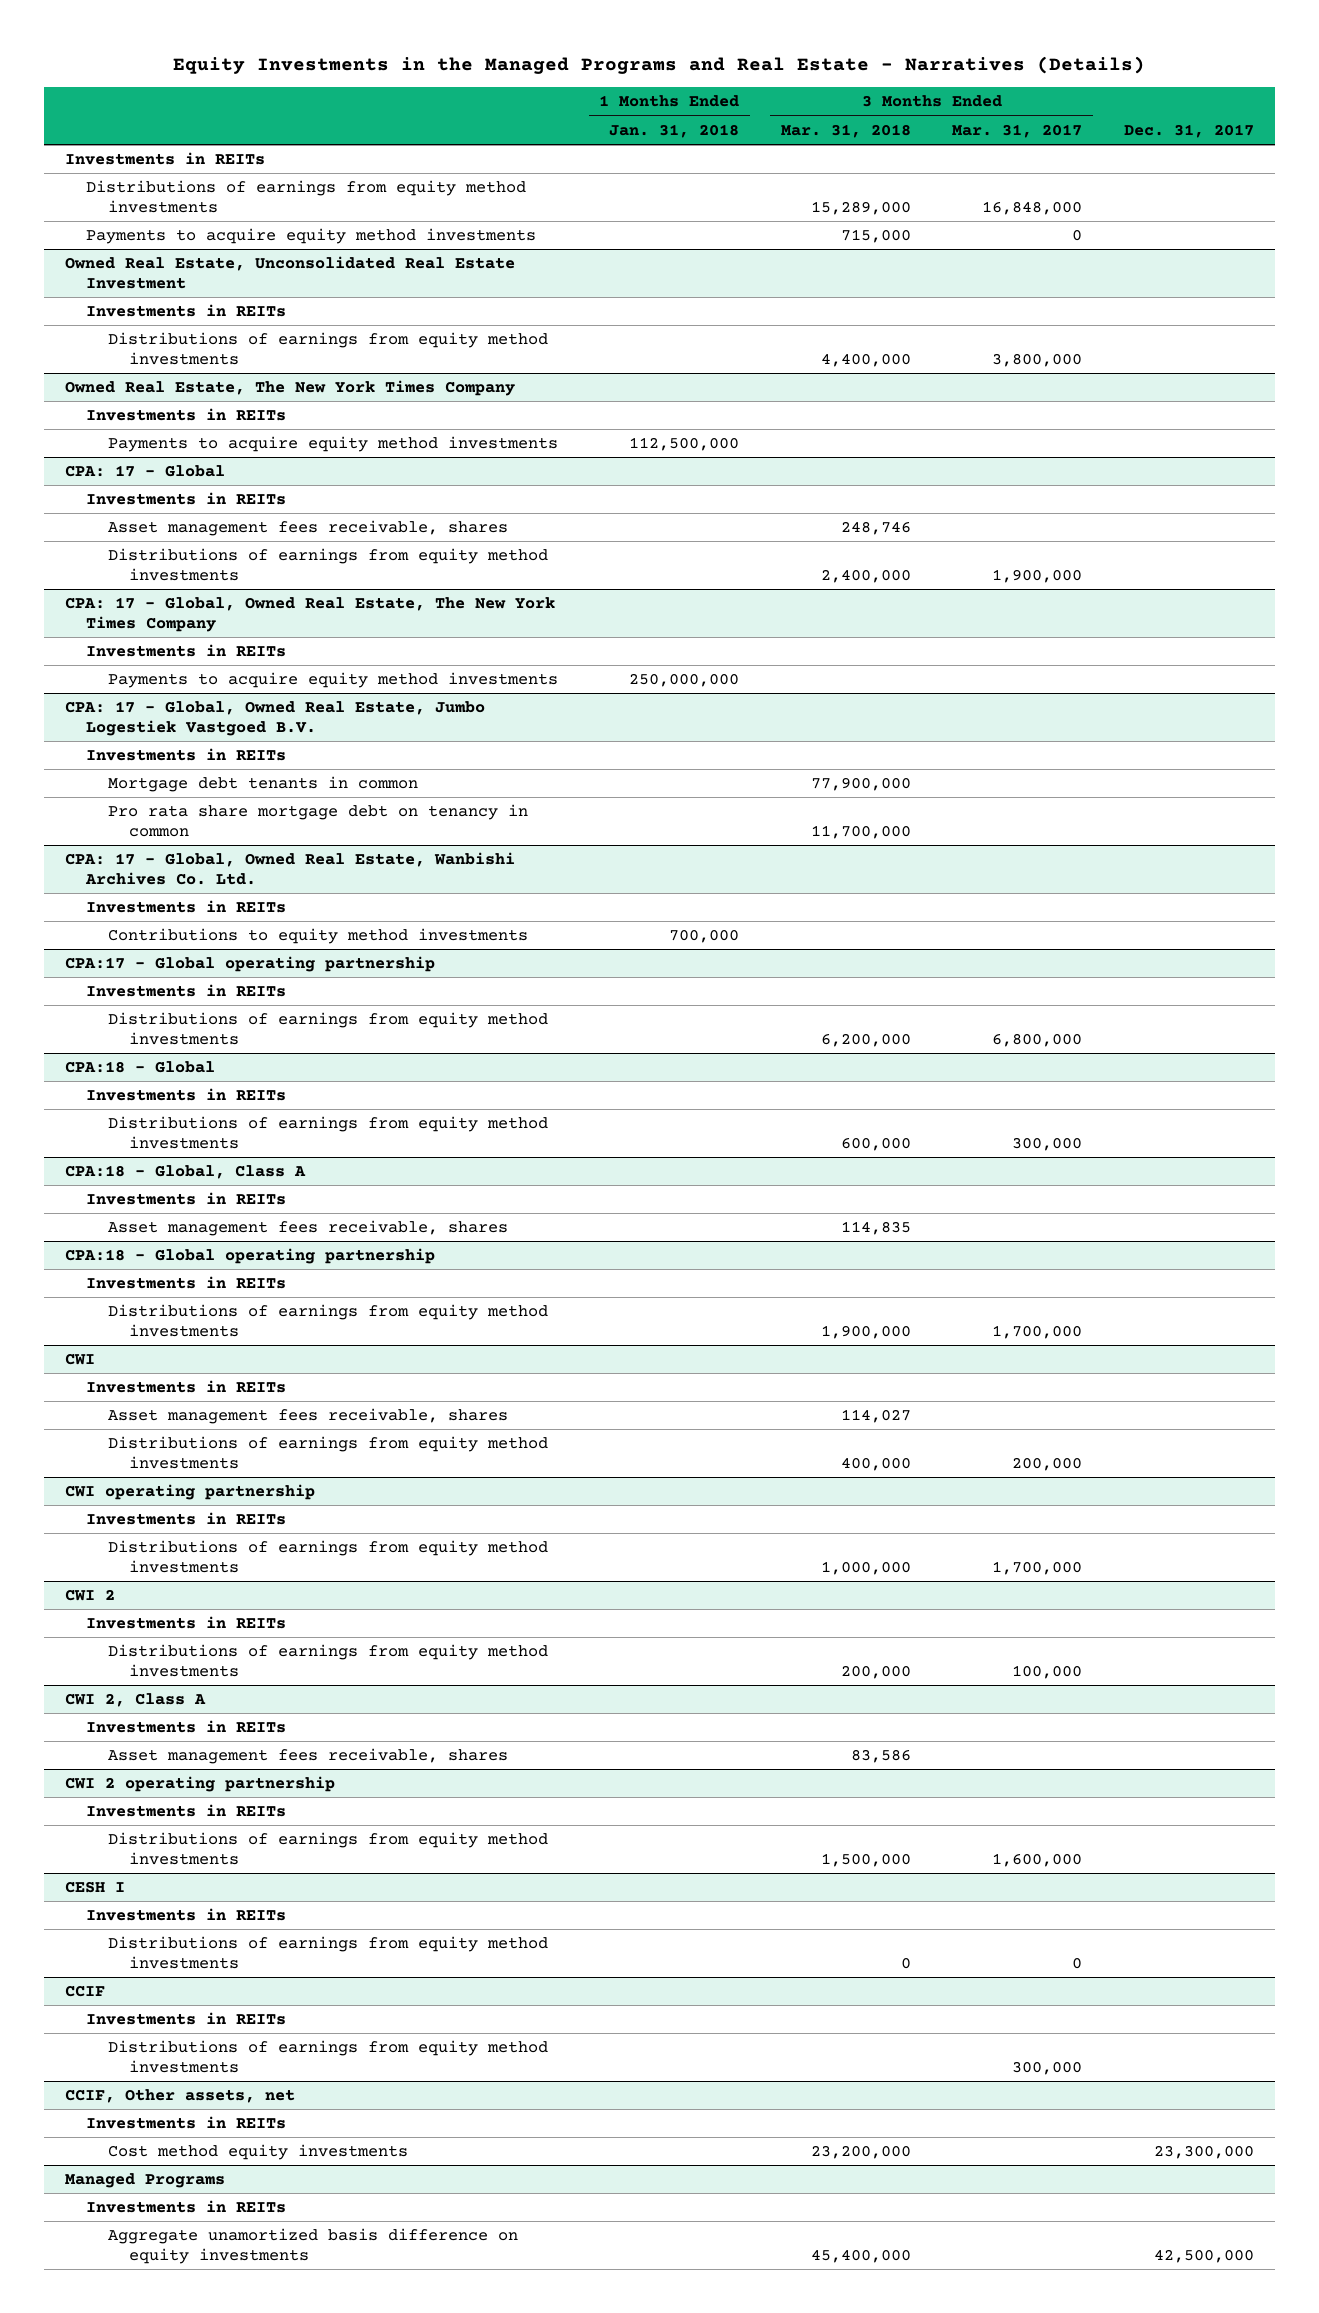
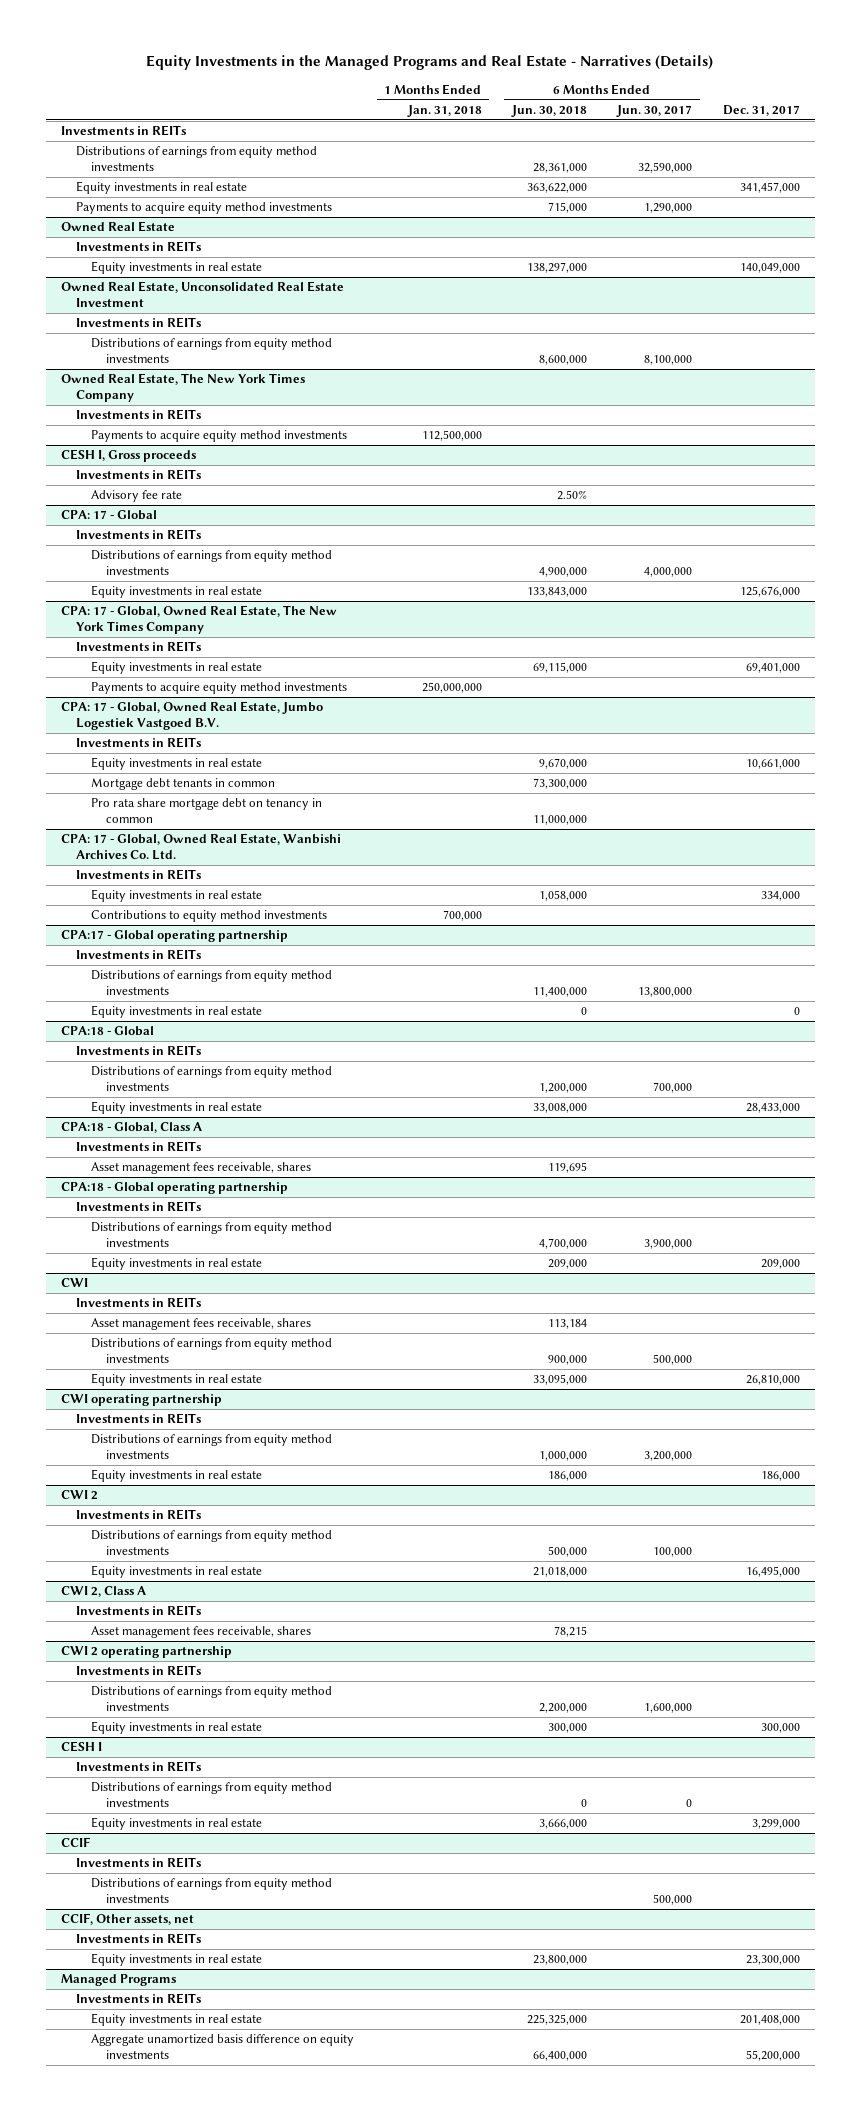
- | 1 Months Ended Jan. 31, 2018 | 3 Months Ended Mar. 31, 2018 | 3 Months Ended Mar. 31, 2017 | Dec. 31, 2017
+ | 1 Months Ended Jan. 31, 2018 | 6 Months Ended Jun. 30, 2018 | 6 Months Ended Jun. 30, 2017 | Dec. 31, 2017
+ Equity investments in real estate | | 363,622,000 | | 341,457,000
+ Owned Real Estate
+ Investments in REITs
+ Equity investments in real estate | | 138,297,000 | | 140,049,000
+ CESH I, Gross proceeds
+ Investments in REITs
+ Advisory fee rate | | 2.50% | |
@ CPA: 17 - Global
- Asset management fees receivable, shares | | 248,746 | |
+ Equity investments in real estate | | 133,843,000 | | 125,676,000
@ CPA: 17 - Global, Owned Real Estate, The New York Times Company
+ Equity investments in real estate | | 69,115,000 | | 69,401,000
@ CPA: 17 - Global, Owned Real Estate, Jumbo Logestiek Vastgoed B.V.
+ Equity investments in real estate | | 9,670,000 | | 10,661,000
@ CPA: 17 - Global, Owned Real Estate, Wanbishi Archives Co. Ltd.
+ Equity investments in real estate | | 1,058,000 | | 334,000
@ CPA:17 - Global operating partnership
+ Equity investments in real estate | | 0 | | 0
@ CPA:18 - Global
+ Equity investments in real estate | | 33,008,000 | | 28,433,000
@ CPA:18 - Global operating partnership
+ Equity investments in real estate | | 209,000 | | 209,000
@ CWI
+ Equity investments in real estate | | 33,095,000 | | 26,810,000
@ CWI operating partnership
+ Equity investments in real estate | | 186,000 | | 186,000
@ CWI 2
+ Equity investments in real estate | | 21,018,000 | | 16,495,000
@ CWI 2 operating partnership
+ Equity investments in real estate | | 300,000 | | 300,000
@ CESH I
+ Equity investments in real estate | | 3,666,000 | | 3,299,000
@ CCIF, Other assets, net
- Cost method equity investments | | 23,200,000 | | 23,300,000
+ Equity investments in real estate | | 23,800,000 | | 23,300,000
@ Managed Programs
- Aggregate unamortized basis difference on equity investments | | 45,400,000 | | 42,500,000
+ Equity investments in real estate | | 225,325,000 | | 201,408,000
+ Aggregate unamortized basis difference on equity investments | | 66,400,000 | | 55,200,000

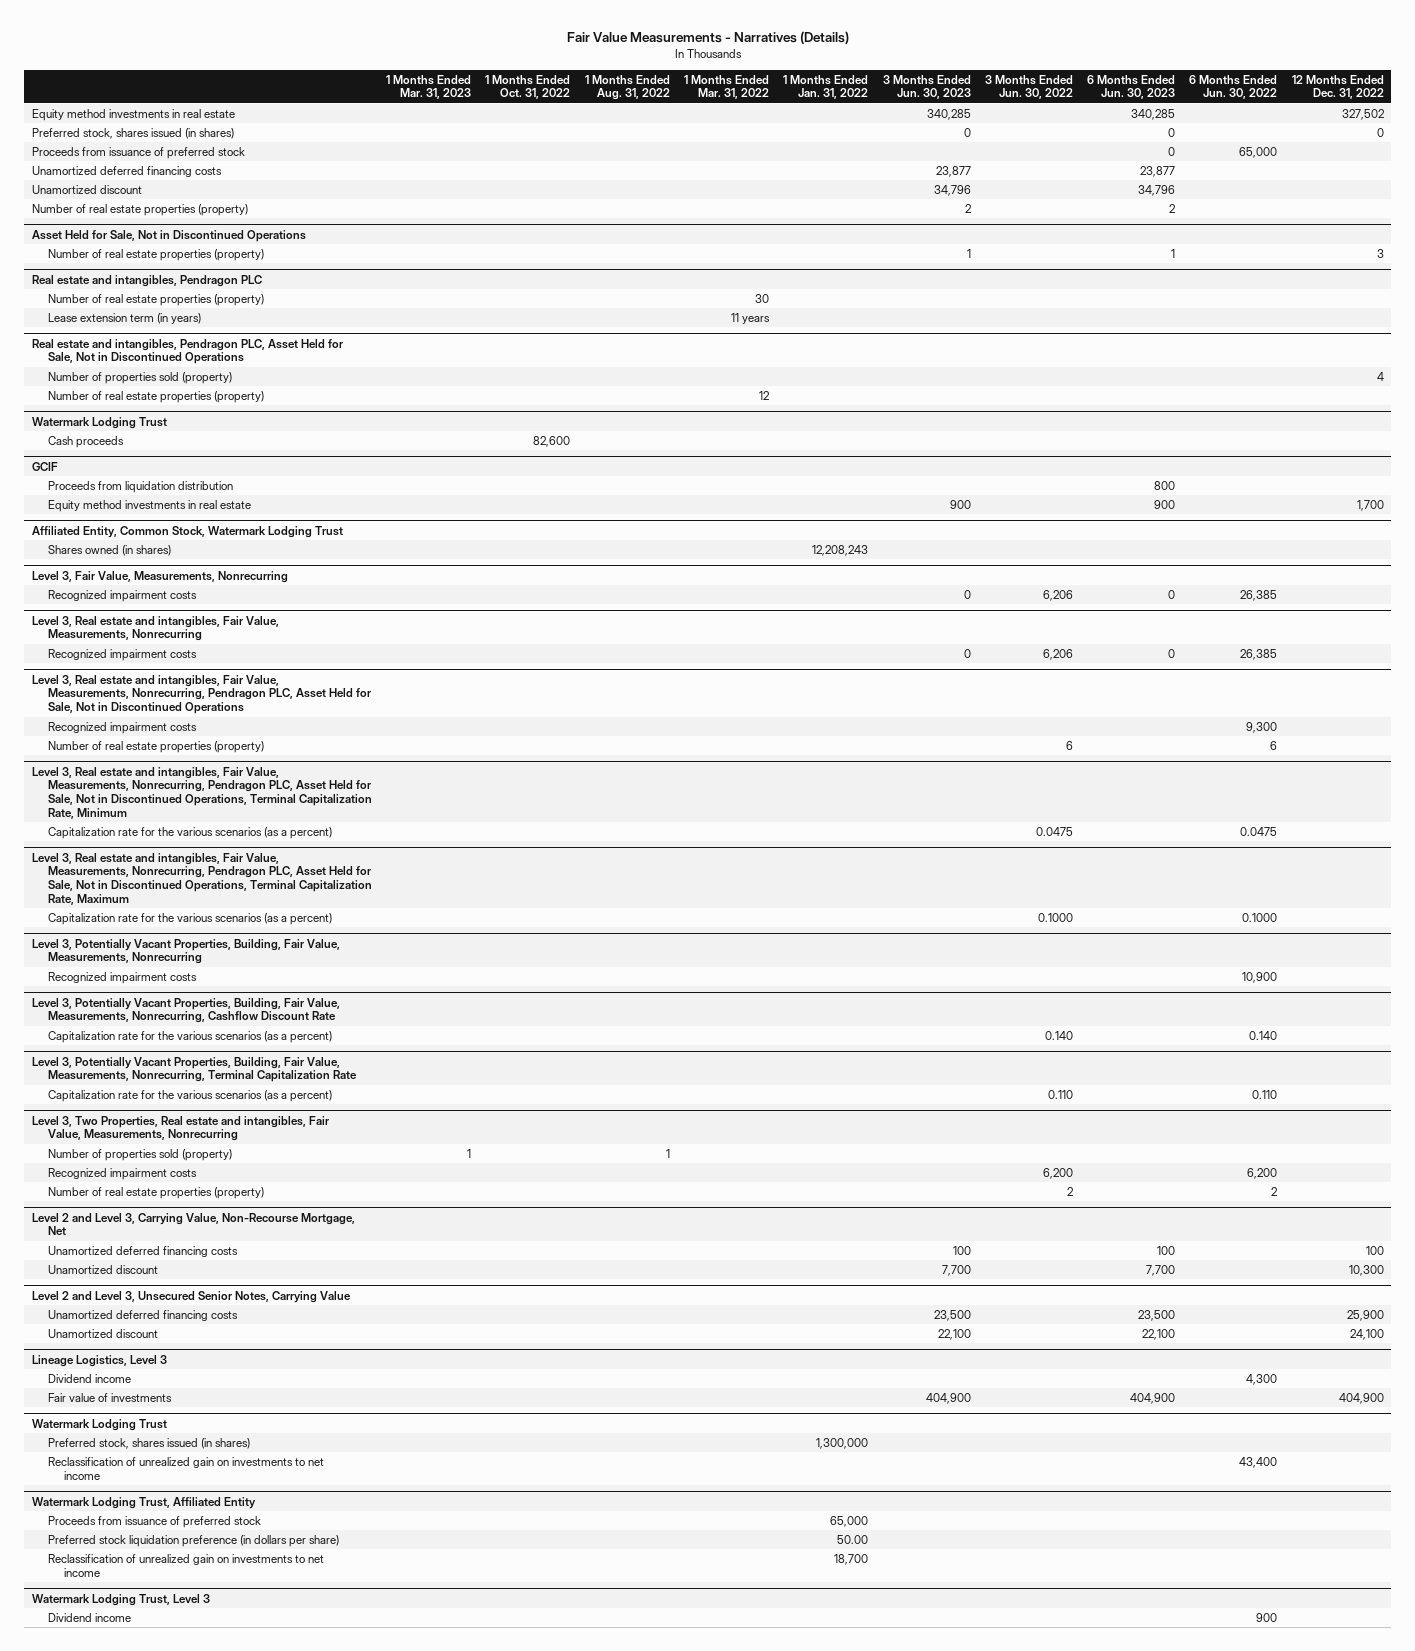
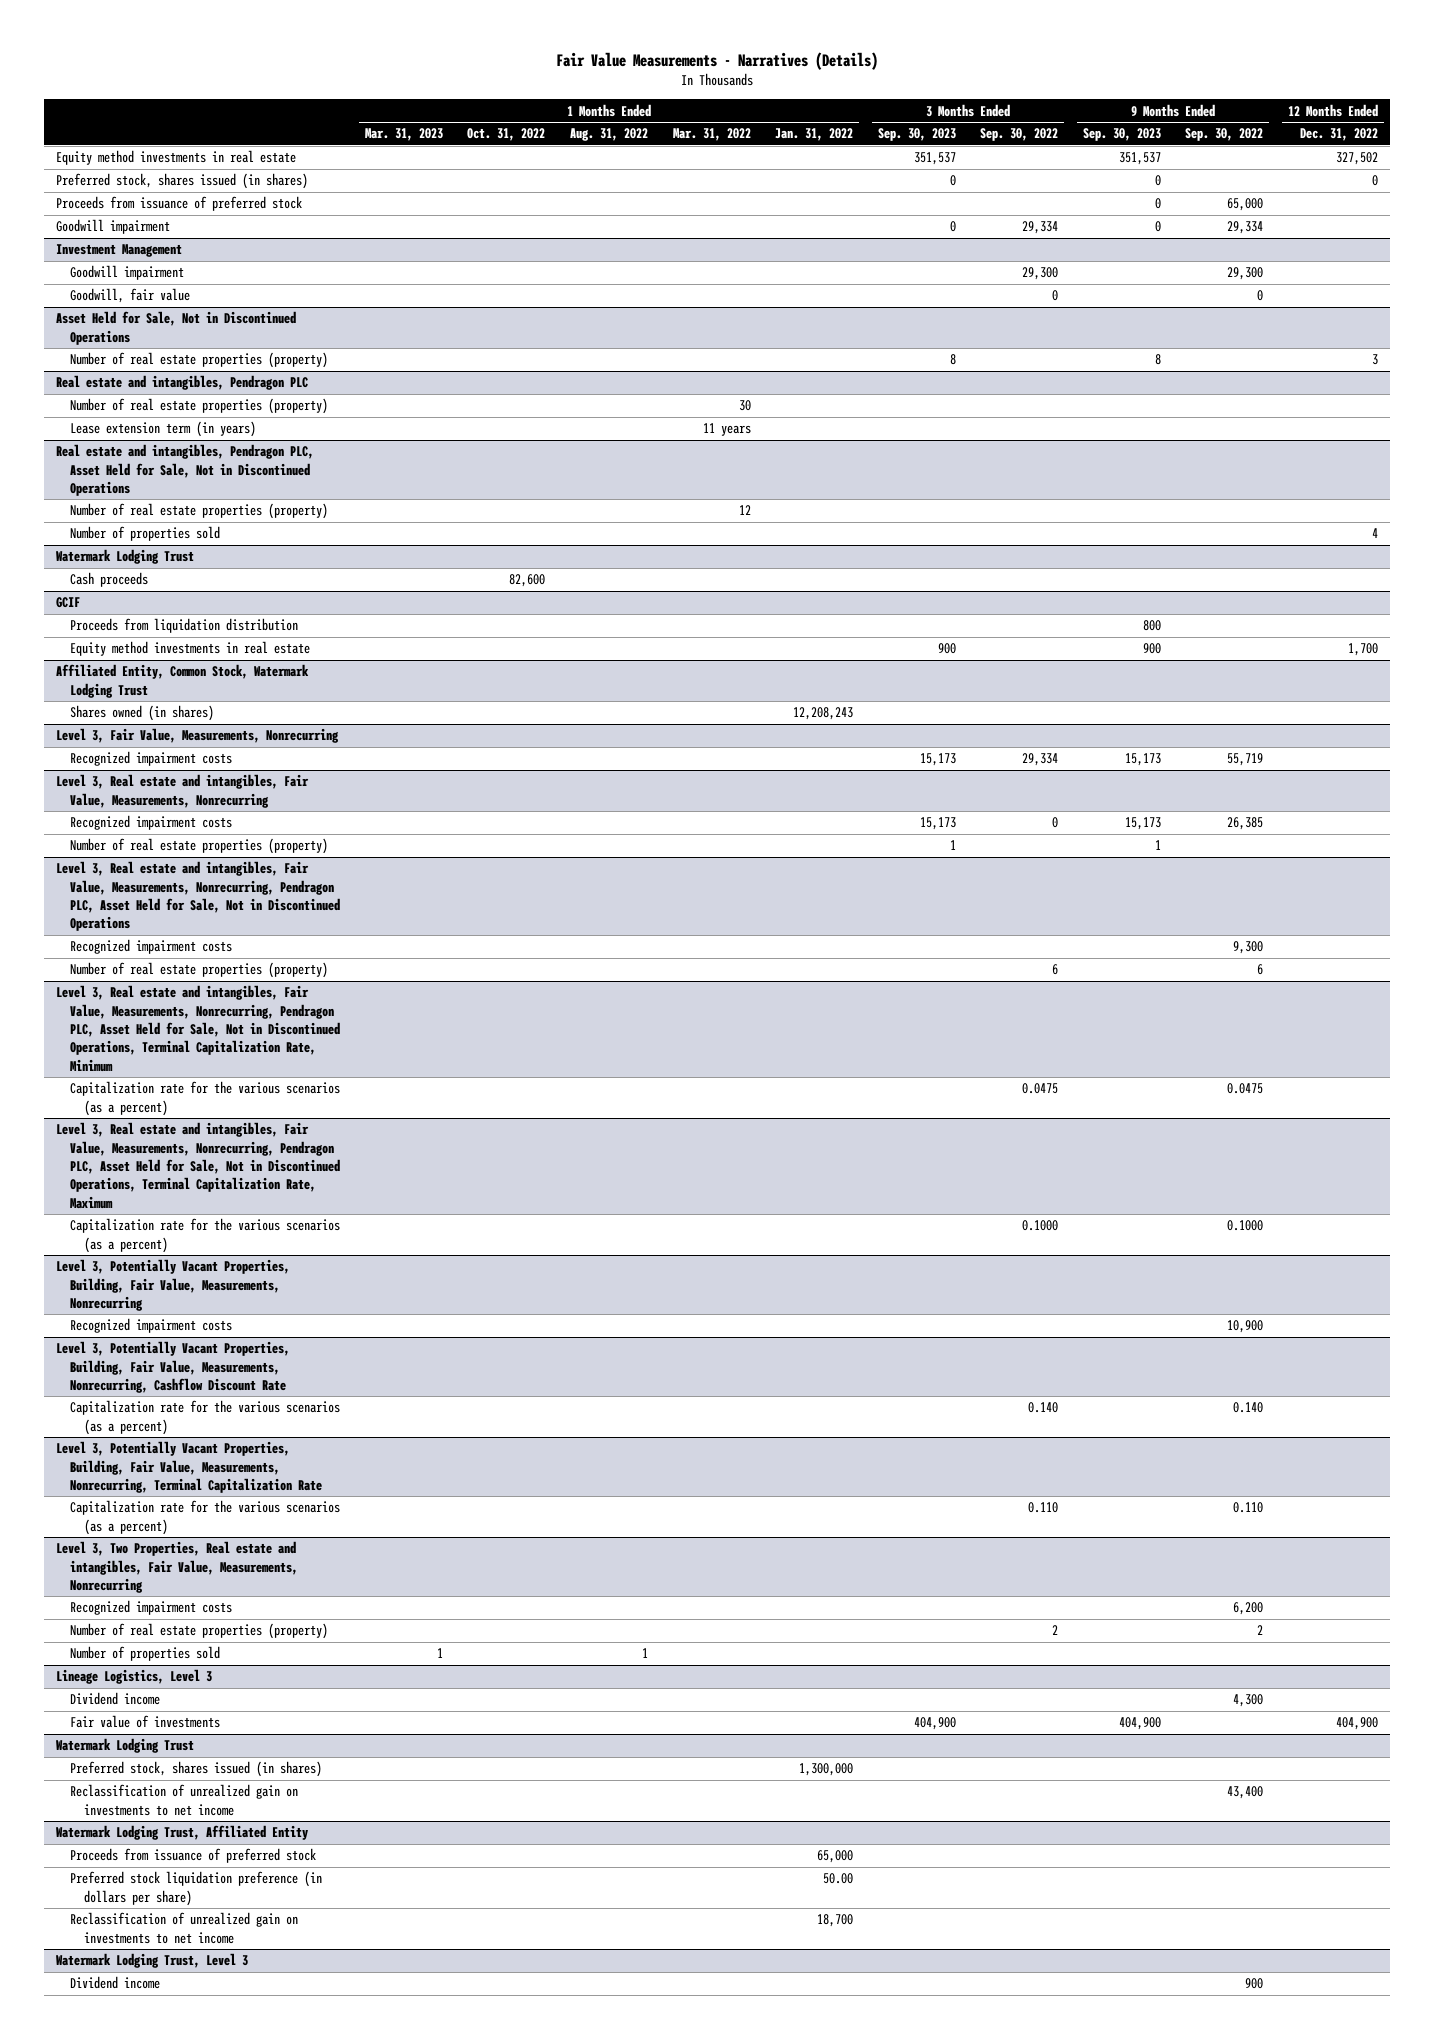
- | 1 Months Ended Mar. 31, 2023 | 1 Months Ended Oct. 31, 2022 | 1 Months Ended Aug. 31, 2022 | 1 Months Ended Mar. 31, 2022 | 1 Months Ended Jan. 31, 2022 | 3 Months Ended Jun. 30, 2023 | 3 Months Ended Jun. 30, 2022 | 6 Months Ended Jun. 30, 2023 | 6 Months Ended Jun. 30, 2022 | 12 Months Ended Dec. 31, 2022
+ | 1 Months Ended Mar. 31, 2023 | 1 Months Ended Oct. 31, 2022 | 1 Months Ended Aug. 31, 2022 | 1 Months Ended Mar. 31, 2022 | 1 Months Ended Jan. 31, 2022 | 3 Months Ended Sep. 30, 2023 | 3 Months Ended Sep. 30, 2022 | 9 Months Ended Sep. 30, 2023 | 9 Months Ended Sep. 30, 2022 | 12 Months Ended Dec. 31, 2022
- Unamortized deferred financing costs | | | | | | 23,877 | | 23,877 | |
- Unamortized discount | | | | | | 34,796 | | 34,796 | |
- Number of real estate properties (property) | | | | | | 2 | | 2 | |
+ Goodwill impairment | | | | | | 0 | 29,334 | 0 | 29,334 |
+ Investment Management
+ Goodwill impairment | | | | | | | 29,300 | | 29,300 |
+ Goodwill, fair value | | | | | | | 0 | | 0 |
@ Real estate and intangibles, Pendragon PLC, Asset Held for Sale, Not in Discontinued Operations
- Number of properties sold (property) | | | | | | | | | | 4
+ Number of properties sold | | | | | | | | | | 4
@ Level 3, Real estate and intangibles, Fair Value, Measurements, Nonrecurring
+ Number of real estate properties (property) | | | | | | 1 | | 1 | |
@ Level 3, Two Properties, Real estate and intangibles, Fair Value, Measurements, Nonrecurring
- Number of properties sold (property) | 1 | | 1 | | | | | | |
- Level 2 and Level 3, Carrying Value, Non-Recourse Mortgage, Net
- Unamortized deferred financing costs | | | | | | 100 | | 100 | | 100
- Unamortized discount | | | | | | 7,700 | | 7,700 | | 10,300
- Level 2 and Level 3, Unsecured Senior Notes, Carrying Value
- Unamortized deferred financing costs | | | | | | 23,500 | | 23,500 | | 25,900
- Unamortized discount | | | | | | 22,100 | | 22,100 | | 24,100
@ Level 3, Two Properties, Real estate and intangibles, Fair Value, Measurements, Nonrecurring
+ Number of properties sold | 1 | | 1 | | | | | | |

